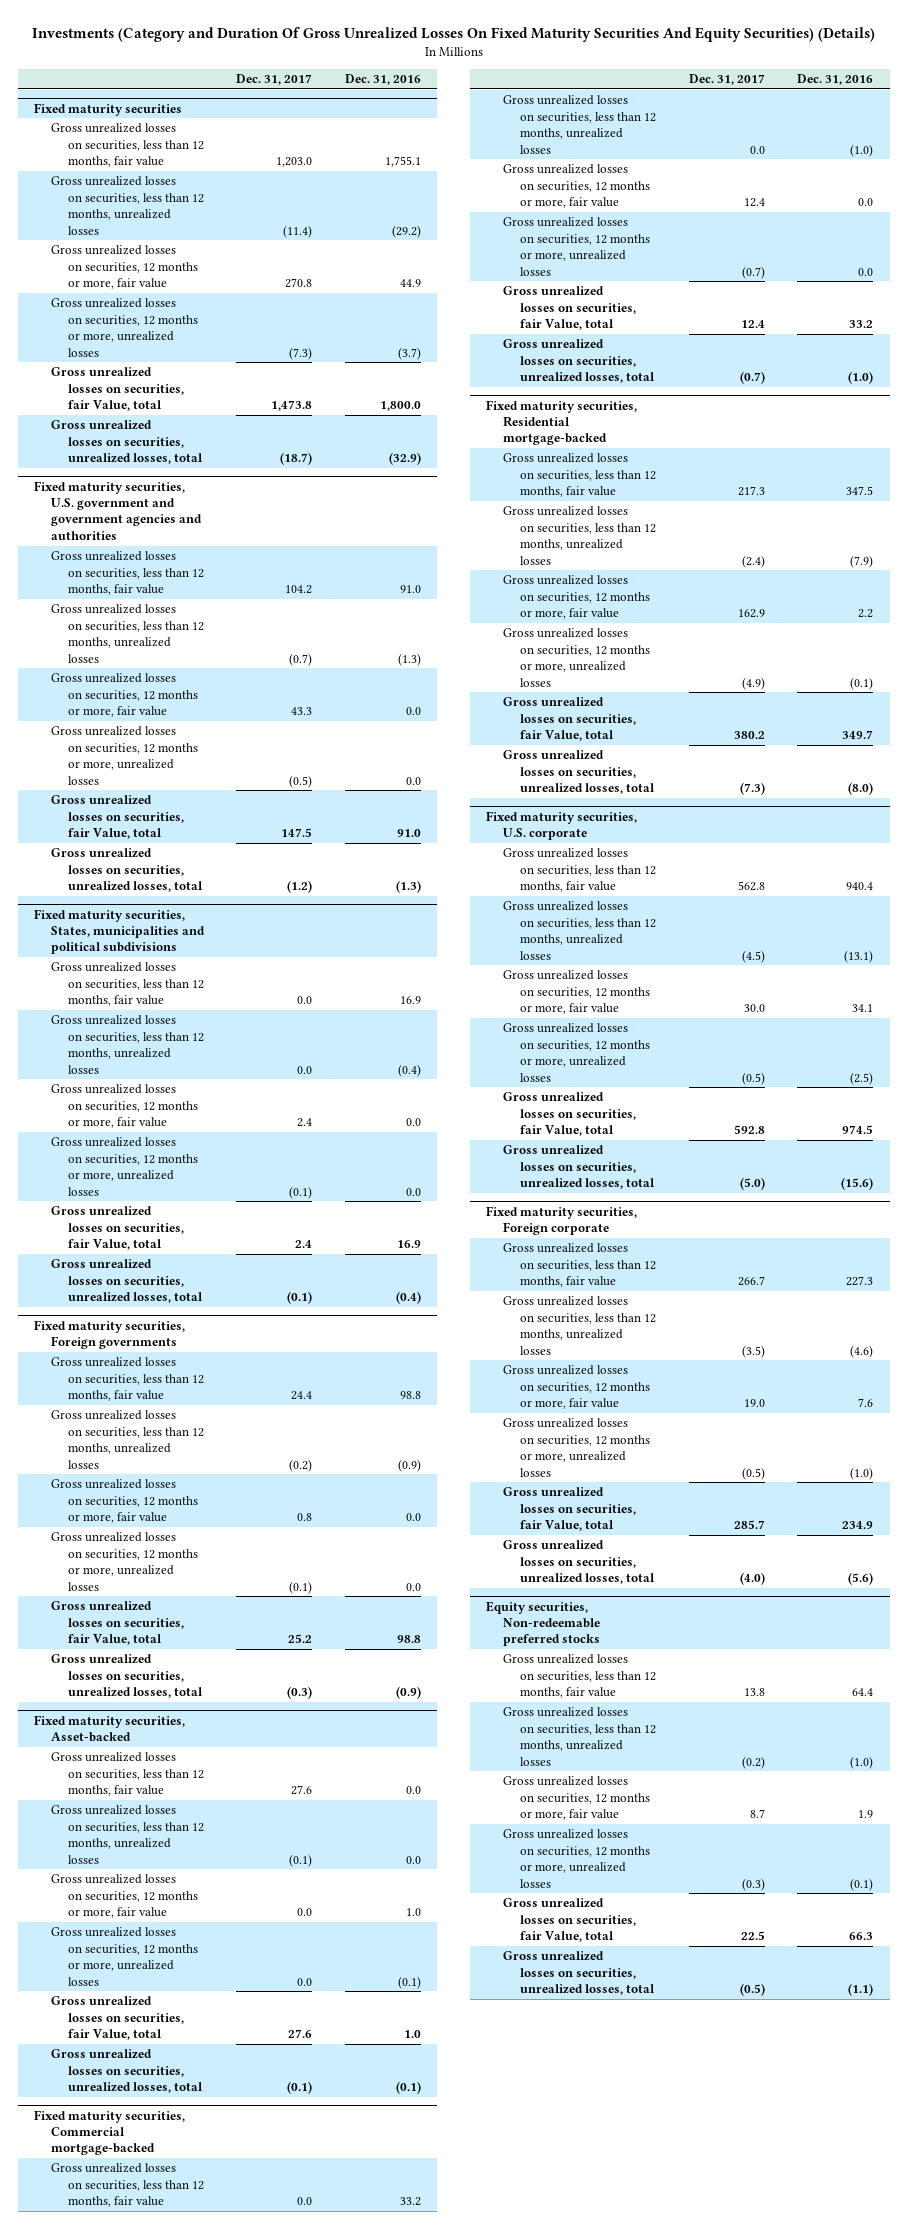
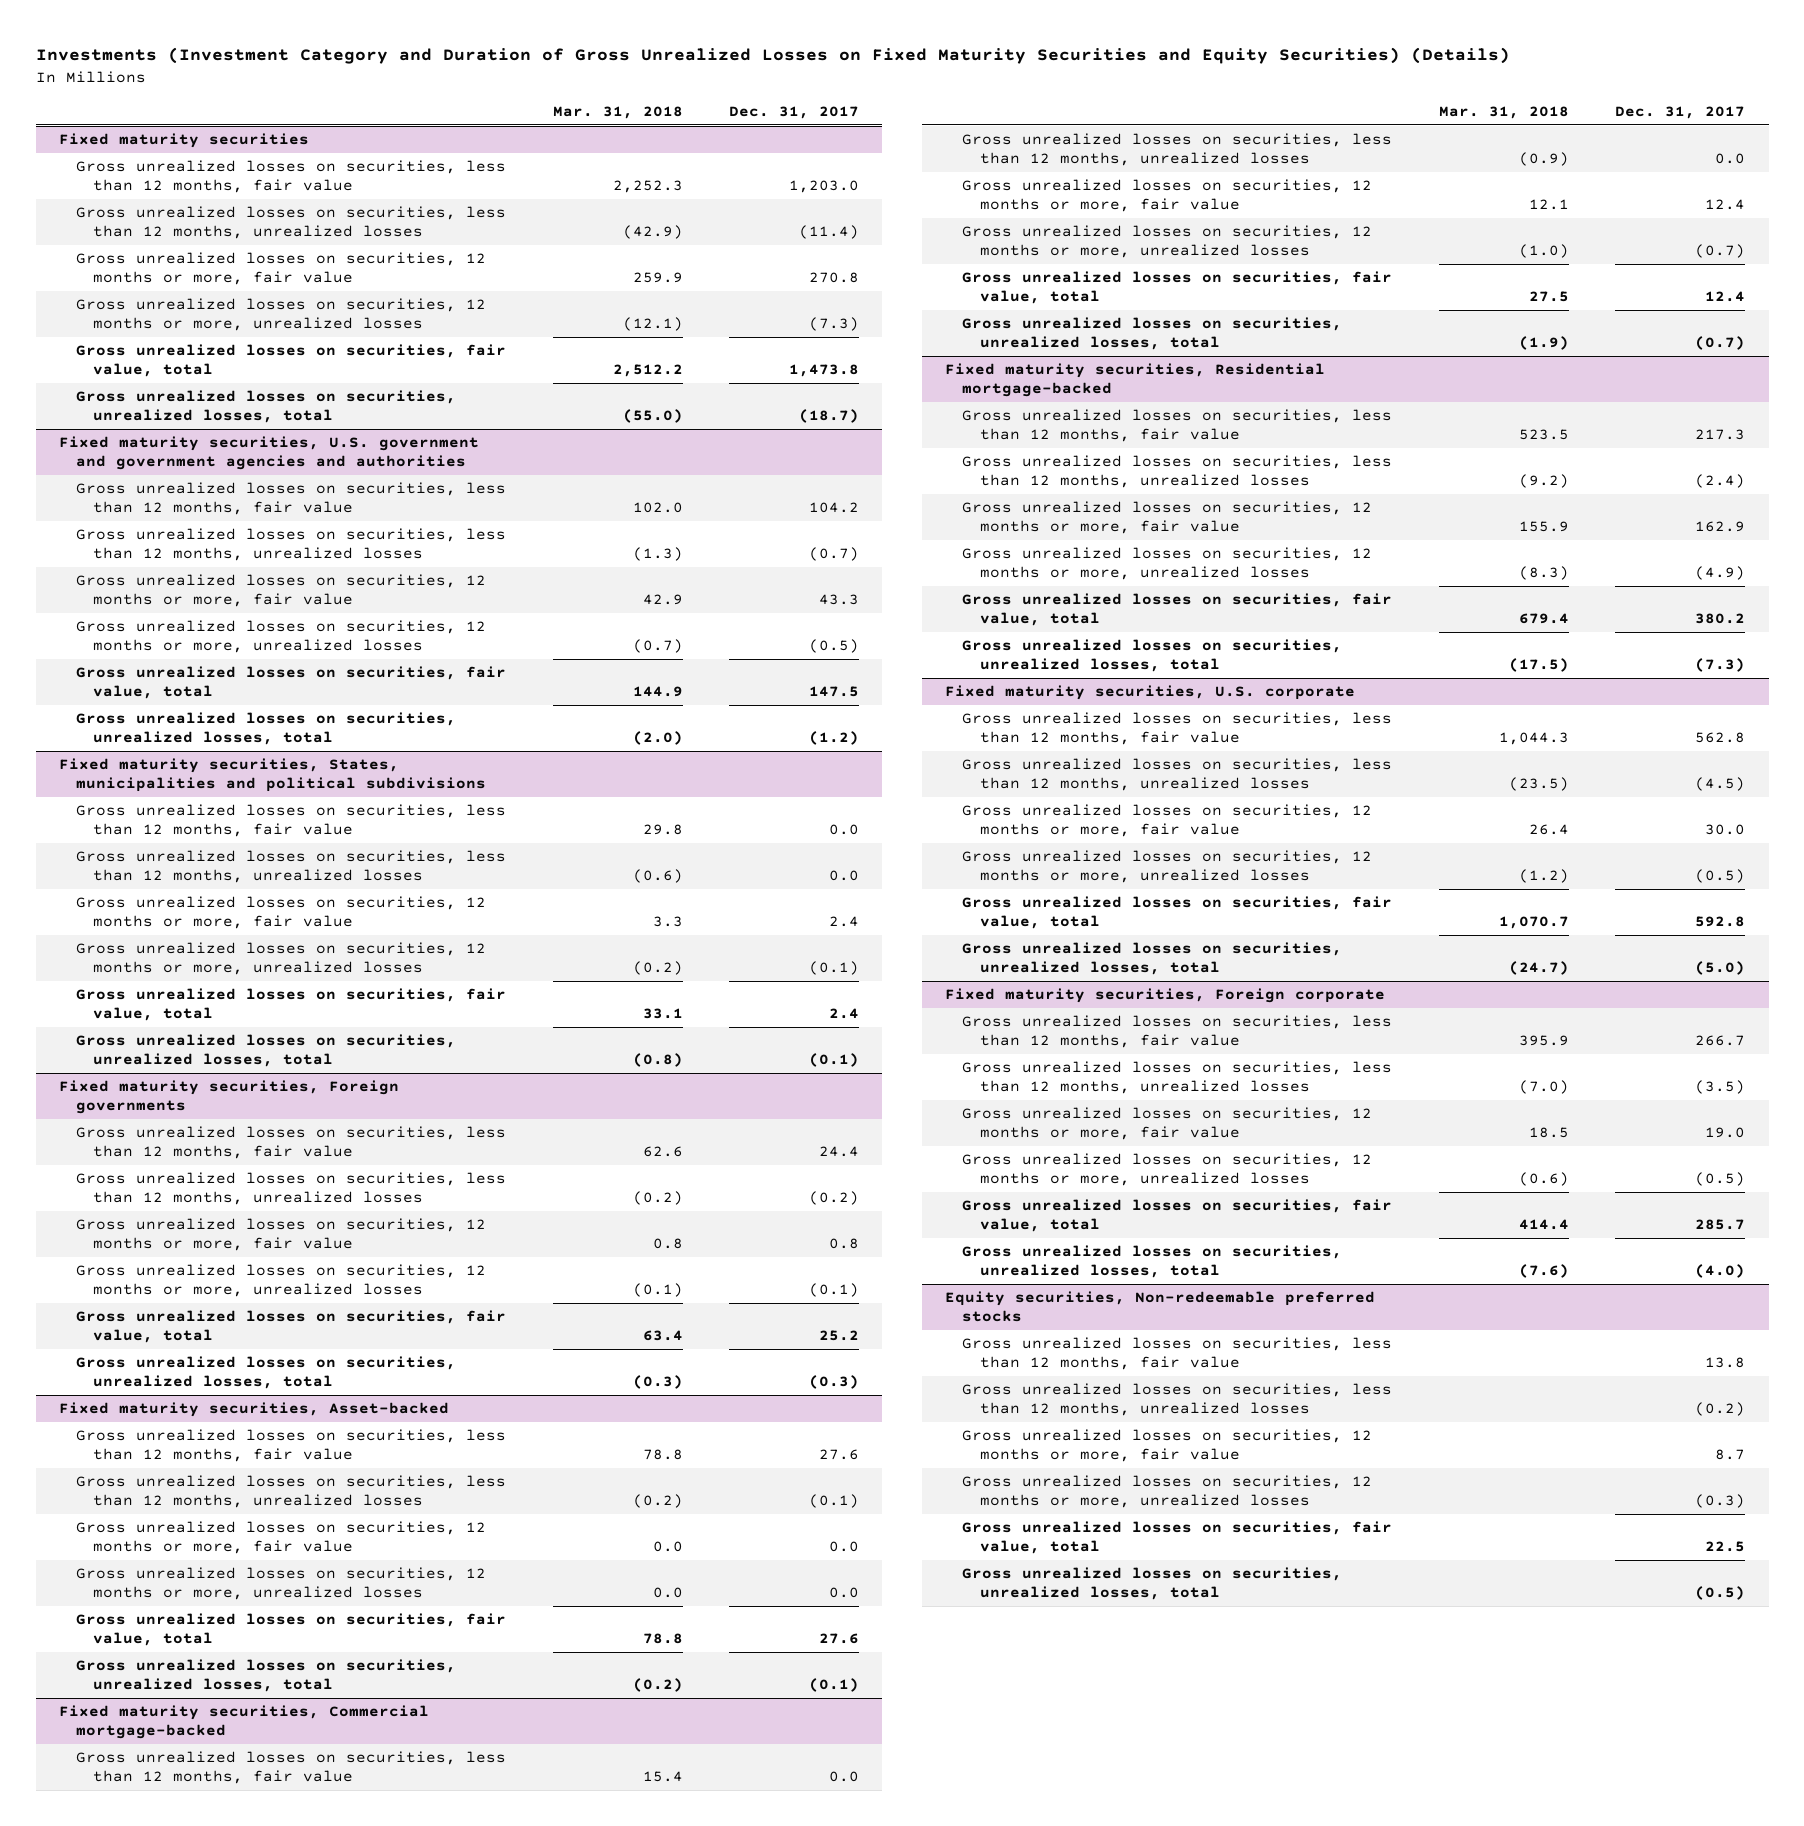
- Investments (Category and Duration Of Gross Unrealized Losses On Fixed Maturity Securities And Equity Securities) (Details)
+ Investments (Investment Category and Duration of Gross Unrealized Losses on Fixed Maturity Securities and Equity Securities) (Details)
- | Dec. 31, 2017 | Dec. 31, 2016
+ | Mar. 31, 2018 | Dec. 31, 2017
@ Fixed maturity securities
- Gross unrealized losses on securities, fair Value, total | 1,473.8 | 1,800.0
+ Gross unrealized losses on securities, fair value, total | 2,512.2 | 1,473.8
@ Fixed maturity securities, U.S. government and government agencies and authorities
- Gross unrealized losses on securities, fair Value, total | 147.5 | 91.0
+ Gross unrealized losses on securities, fair value, total | 144.9 | 147.5
@ Fixed maturity securities, States, municipalities and political subdivisions
- Gross unrealized losses on securities, fair Value, total | 2.4 | 16.9
+ Gross unrealized losses on securities, fair value, total | 33.1 | 2.4
@ Fixed maturity securities, Foreign governments
- Gross unrealized losses on securities, fair Value, total | 25.2 | 98.8
+ Gross unrealized losses on securities, fair value, total | 63.4 | 25.2
@ Fixed maturity securities, Asset-backed
- Gross unrealized losses on securities, fair Value, total | 27.6 | 1.0
+ Gross unrealized losses on securities, fair value, total | 78.8 | 27.6
@ Fixed maturity securities, Commercial mortgage-backed
- Gross unrealized losses on securities, fair Value, total | 12.4 | 33.2
+ Gross unrealized losses on securities, fair value, total | 27.5 | 12.4
@ Fixed maturity securities, Residential mortgage-backed
- Gross unrealized losses on securities, fair Value, total | 380.2 | 349.7
+ Gross unrealized losses on securities, fair value, total | 679.4 | 380.2
@ Fixed maturity securities, U.S. corporate
- Gross unrealized losses on securities, fair Value, total | 592.8 | 974.5
+ Gross unrealized losses on securities, fair value, total | 1,070.7 | 592.8
@ Fixed maturity securities, Foreign corporate
- Gross unrealized losses on securities, fair Value, total | 285.7 | 234.9
+ Gross unrealized losses on securities, fair value, total | 414.4 | 285.7
@ Equity securities, Non-redeemable preferred stocks
- Gross unrealized losses on securities, fair Value, total | 22.5 | 66.3
+ Gross unrealized losses on securities, fair value, total | | 22.5

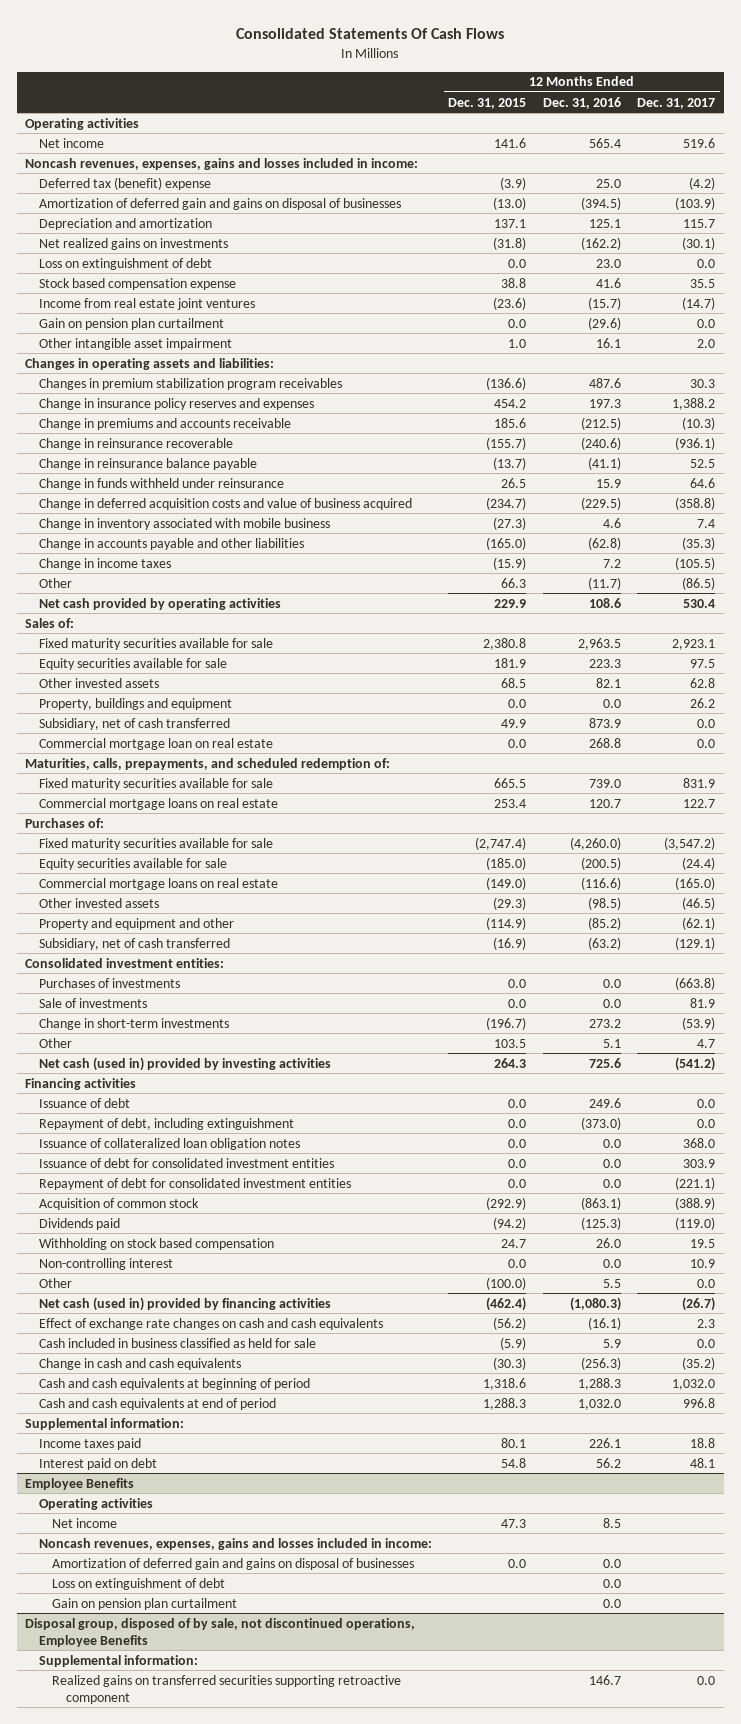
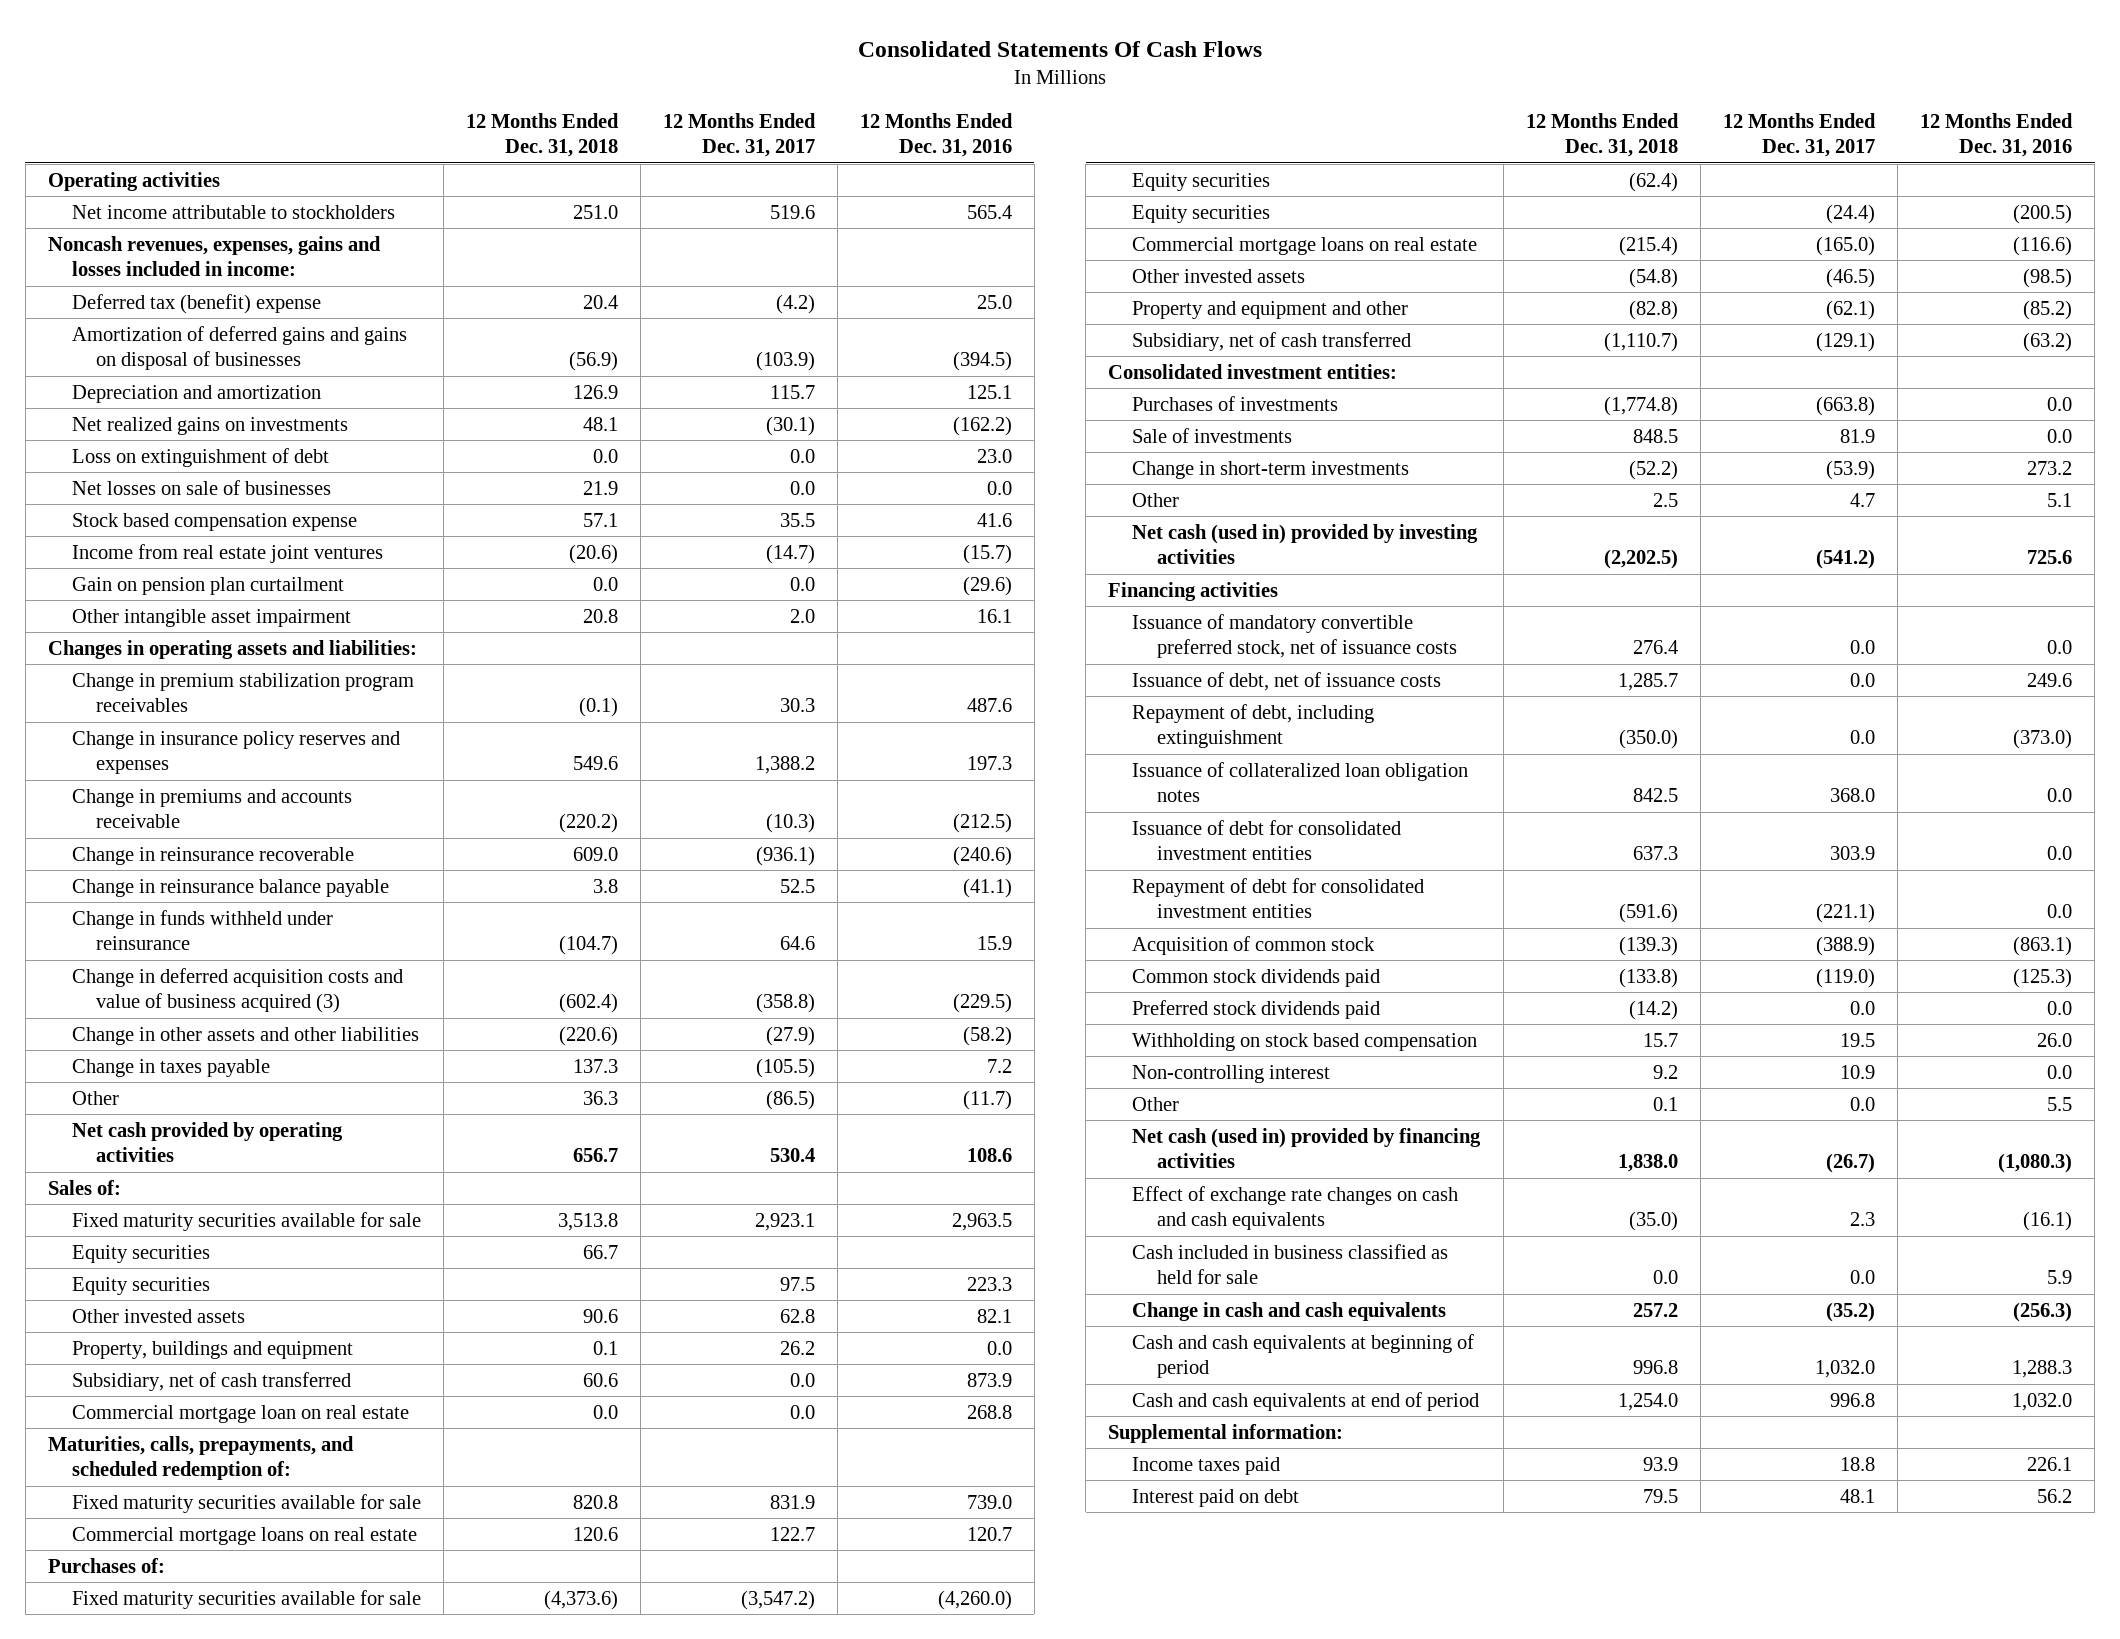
- | 12 Months Ended Dec. 31, 2015 | 12 Months Ended Dec. 31, 2016 | 12 Months Ended Dec. 31, 2017
+ | 12 Months Ended Dec. 31, 2018 | 12 Months Ended Dec. 31, 2017 | 12 Months Ended Dec. 31, 2016
- Net income | 141.6 | 565.4 | 519.6
+ Net income attributable to stockholders | 251.0 | 519.6 | 565.4
- Amortization of deferred gain and gains on disposal of businesses | (13.0) | (394.5) | (103.9)
+ Amortization of deferred gains and gains on disposal of businesses | (56.9) | (103.9) | (394.5)
+ Net losses on sale of businesses | 21.9 | 0.0 | 0.0
- Changes in premium stabilization program receivables | (136.6) | 487.6 | 30.3
+ Change in premium stabilization program receivables | (0.1) | 30.3 | 487.6
- Change in deferred acquisition costs and value of business acquired | (234.7) | (229.5) | (358.8)
- Change in inventory associated with mobile business | (27.3) | 4.6 | 7.4
- Change in accounts payable and other liabilities | (165.0) | (62.8) | (35.3)
- Change in income taxes | (15.9) | 7.2 | (105.5)
+ Change in deferred acquisition costs and value of business acquired (3) | (602.4) | (358.8) | (229.5)
+ Change in other assets and other liabilities | (220.6) | (27.9) | (58.2)
+ Change in taxes payable | 137.3 | (105.5) | 7.2
- Equity securities available for sale | 181.9 | 223.3 | 97.5
+ Equity securities | 66.7 | |
+ Equity securities | | 97.5 | 223.3
- Equity securities available for sale | (185.0) | (200.5) | (24.4)
+ Equity securities | (62.4) | |
+ Equity securities | | (24.4) | (200.5)
- Issuance of debt | 0.0 | 249.6 | 0.0
+ Issuance of mandatory convertible preferred stock, net of issuance costs | 276.4 | 0.0 | 0.0
+ Issuance of debt, net of issuance costs | 1,285.7 | 0.0 | 249.6
- Dividends paid | (94.2) | (125.3) | (119.0)
+ Common stock dividends paid | (133.8) | (119.0) | (125.3)
+ Preferred stock dividends paid | (14.2) | 0.0 | 0.0
- Employee Benefits
- Operating activities
- Net income | 47.3 | 8.5 |
- Noncash revenues, expenses, gains and losses included in income:
- Amortization of deferred gain and gains on disposal of businesses | 0.0 | 0.0 |
- Loss on extinguishment of debt | | 0.0 |
- Gain on pension plan curtailment | | 0.0 |
- Disposal group, disposed of by sale, not discontinued operations, Employee Benefits
- Supplemental information:
- Realized gains on transferred securities supporting retroactive component | | 146.7 | 0.0

